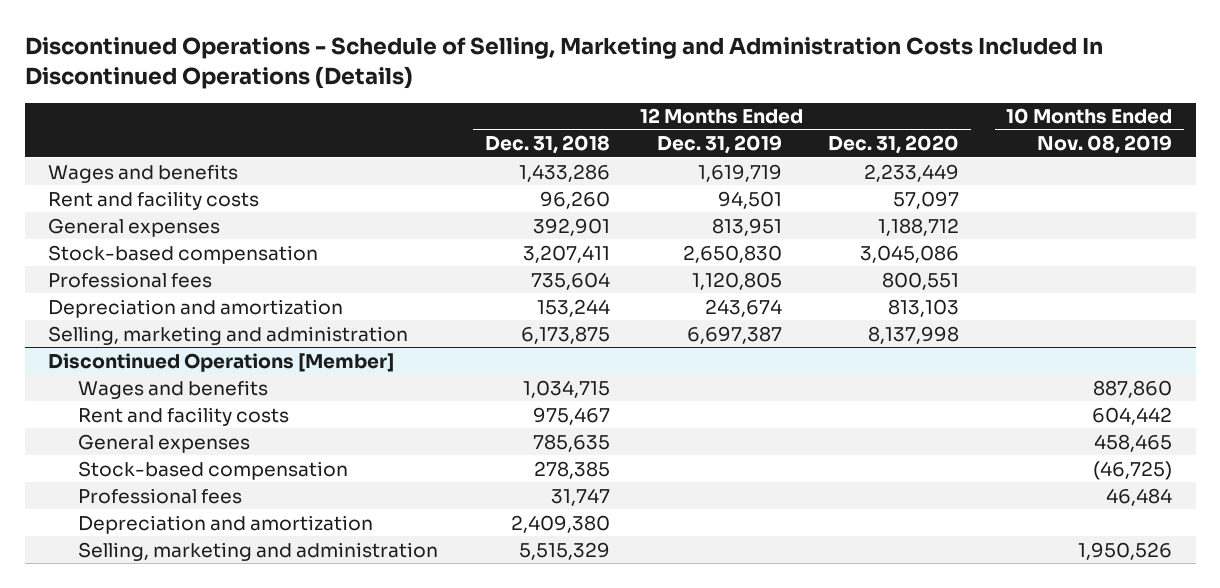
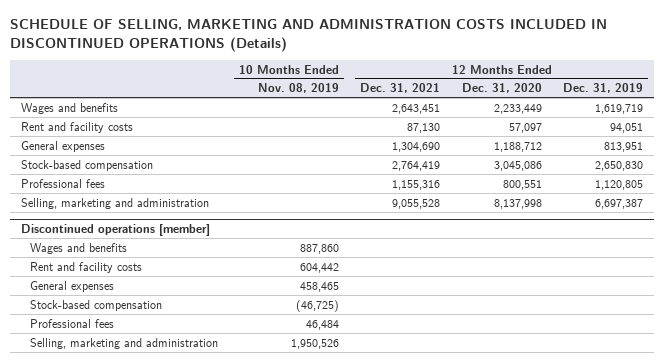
- Discontinued Operations - Schedule of Selling, Marketing and Administration Costs Included In Discontinued Operations (Details)
+ SCHEDULE OF SELLING, MARKETING AND ADMINISTRATION COSTS INCLUDED IN DISCONTINUED OPERATIONS (Details)
- | 12 Months Ended Dec. 31, 2018 | 12 Months Ended Dec. 31, 2019 | 12 Months Ended Dec. 31, 2020 | 10 Months Ended Nov. 08, 2019
+ | 10 Months Ended Nov. 08, 2019 | 12 Months Ended Dec. 31, 2021 | 12 Months Ended Dec. 31, 2020 | 12 Months Ended Dec. 31, 2019
- Rent and facility costs | 96,260 | 94,501 | 57,097 |
+ Rent and facility costs | | 87,130 | 57,097 | 94,051
- Depreciation and amortization | 153,244 | 243,674 | 813,103 |
- Discontinued Operations [Member]
+ Discontinued operations [member]
- Depreciation and amortization | 2,409,380 | | |

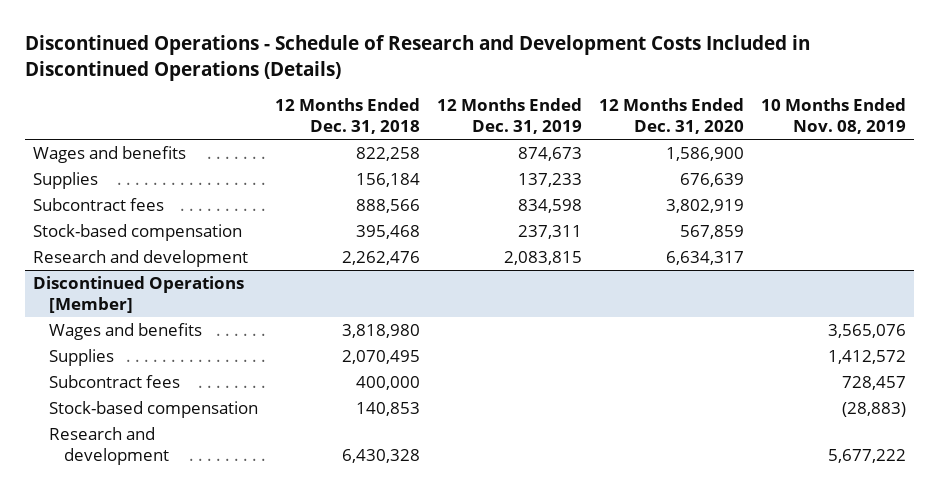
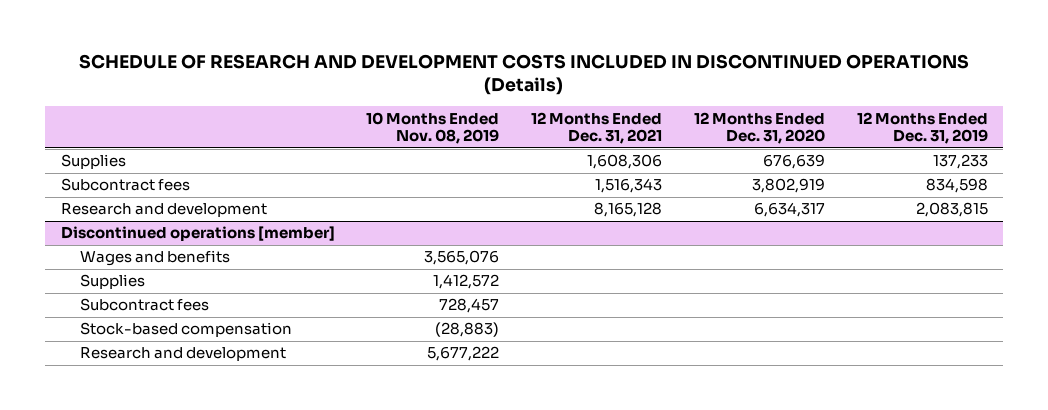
- Discontinued Operations - Schedule of Research and Development Costs Included in Discontinued Operations (Details)
+ SCHEDULE OF RESEARCH AND DEVELOPMENT COSTS INCLUDED IN DISCONTINUED OPERATIONS (Details)
- | 12 Months Ended Dec. 31, 2018 | 12 Months Ended Dec. 31, 2019 | 12 Months Ended Dec. 31, 2020 | 10 Months Ended Nov. 08, 2019
+ | 10 Months Ended Nov. 08, 2019 | 12 Months Ended Dec. 31, 2021 | 12 Months Ended Dec. 31, 2020 | 12 Months Ended Dec. 31, 2019
- Wages and benefits | 822,258 | 874,673 | 1,586,900 |
- Stock-based compensation | 395,468 | 237,311 | 567,859 |
- Discontinued Operations [Member]
+ Discontinued operations [member]

